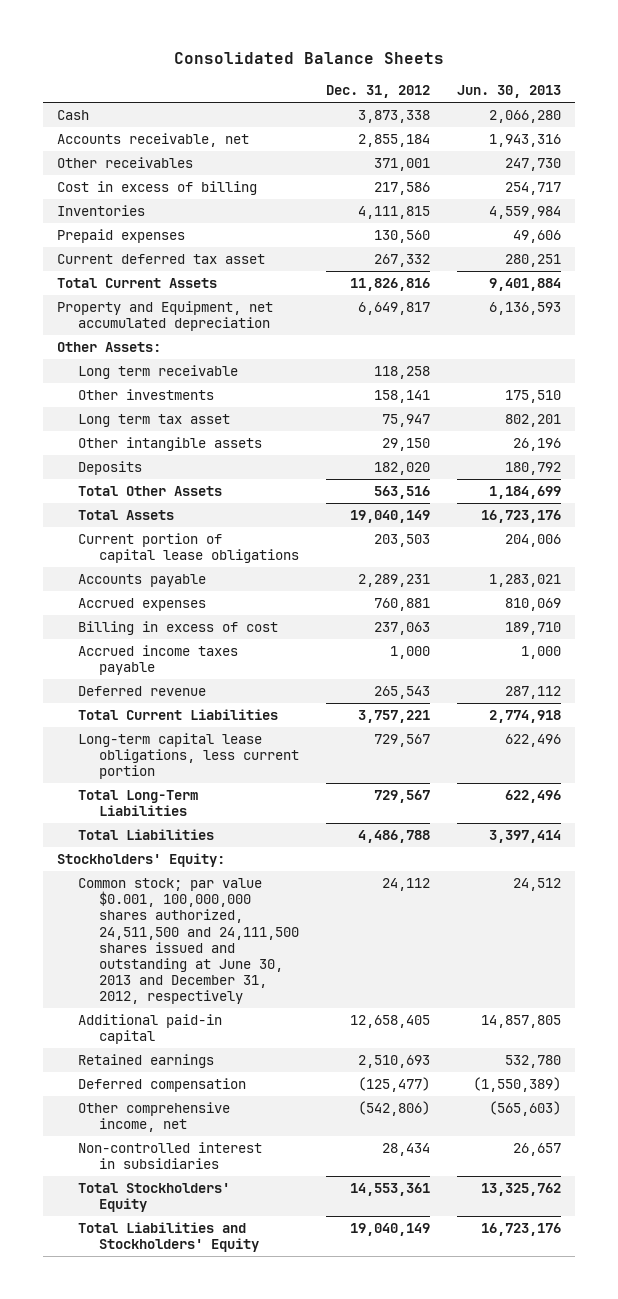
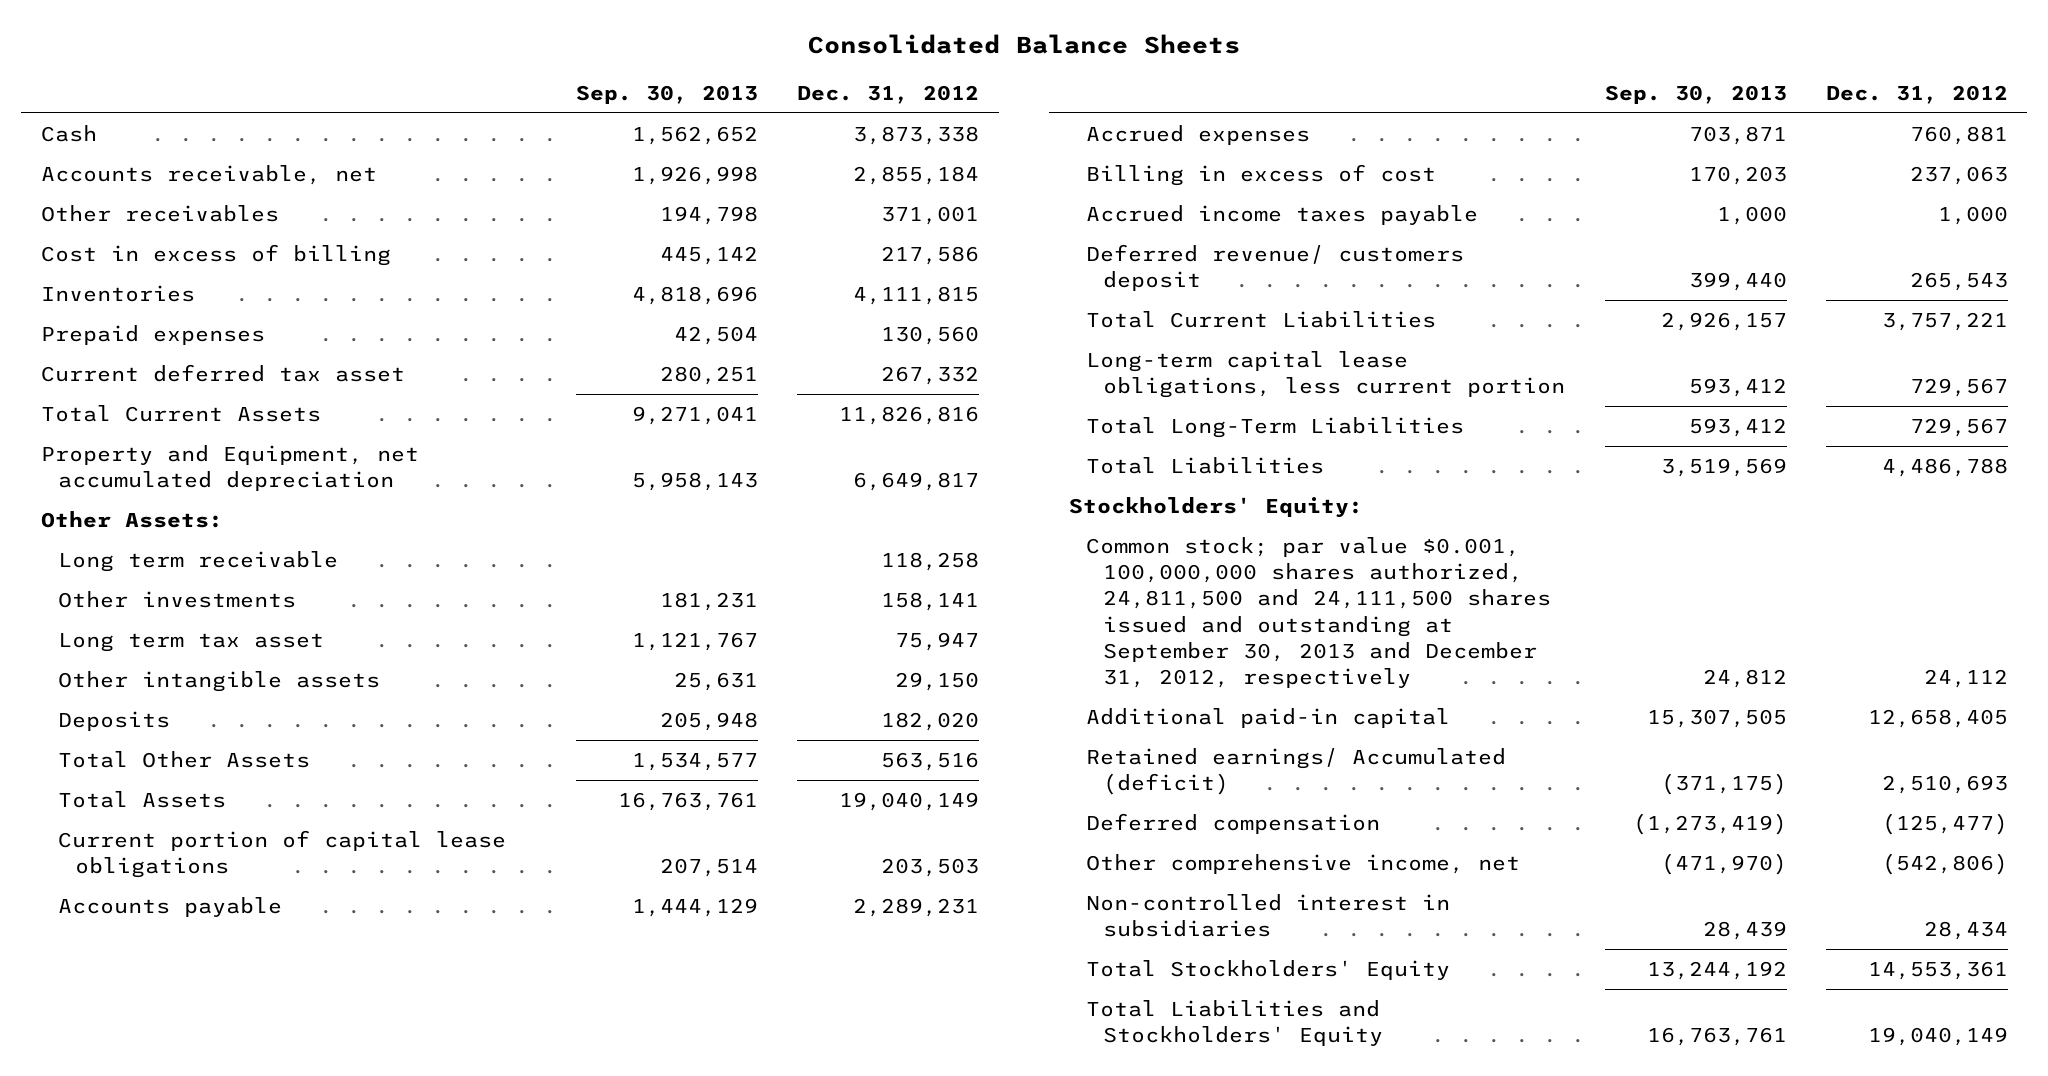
- | Dec. 31, 2012 | Jun. 30, 2013
+ | Sep. 30, 2013 | Dec. 31, 2012
- Deferred revenue | 265,543 | 287,112
+ Deferred revenue/ customers deposit | 399,440 | 265,543
- Common stock; par value $0.001, 100,000,000 shares authorized, 24,511,500 and 24,111,500 shares issued and outstanding at June 30, 2013 and December 31, 2012, respectively | 24,112 | 24,512
+ Common stock; par value $0.001, 100,000,000 shares authorized, 24,811,500 and 24,111,500 shares issued and outstanding at September 30, 2013 and December 31, 2012, respectively | 24,812 | 24,112
- Retained earnings | 2,510,693 | 532,780
+ Retained earnings/ Accumulated (deficit) | (371,175) | 2,510,693

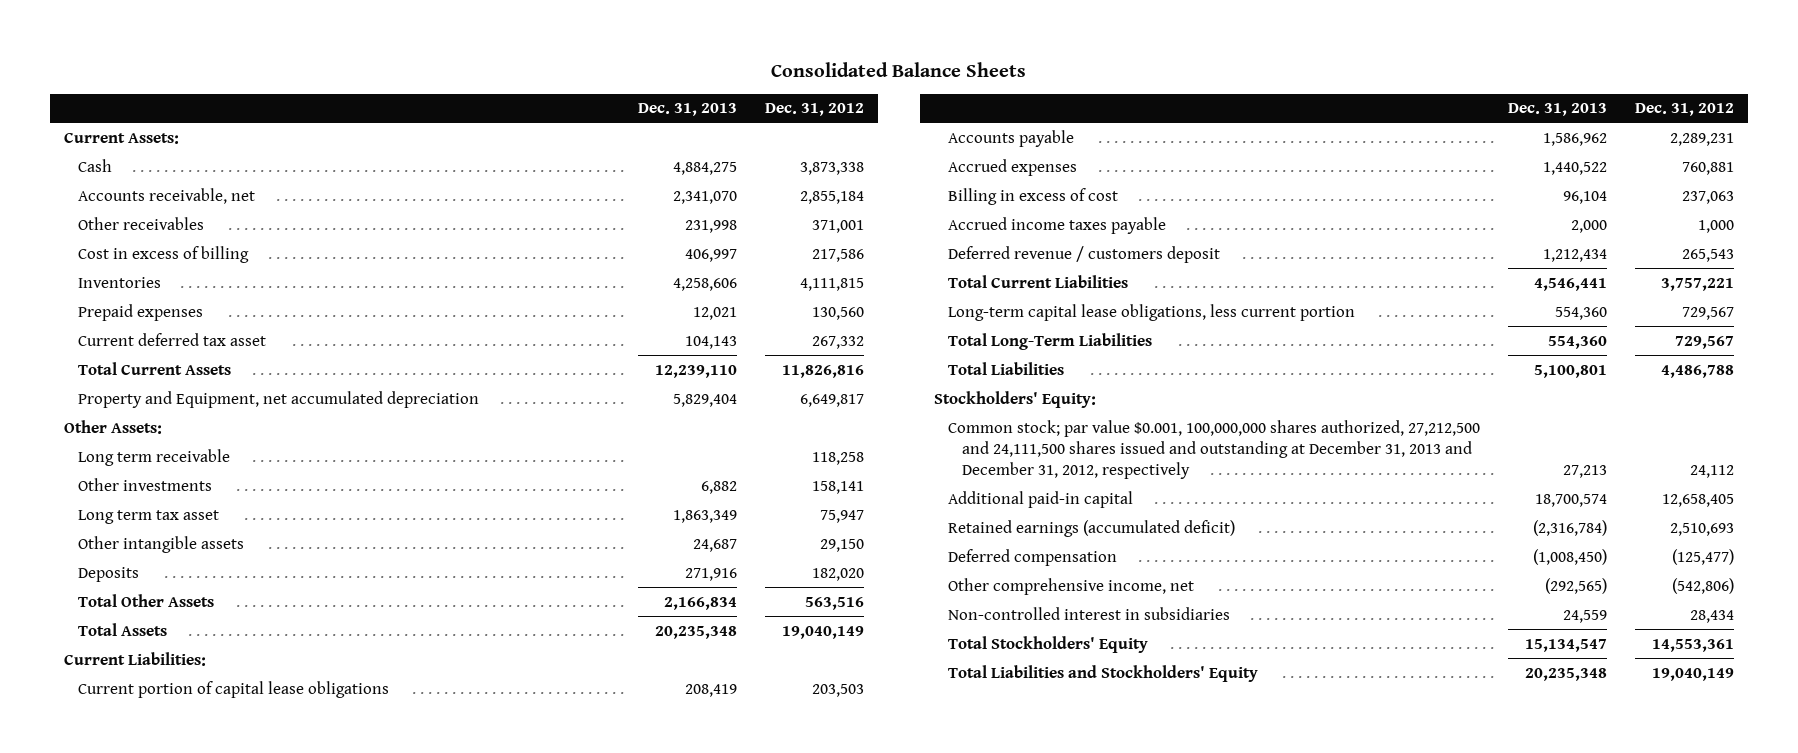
- | Sep. 30, 2013 | Dec. 31, 2012
+ | Dec. 31, 2013 | Dec. 31, 2012
+ Current Assets:
+ Current Liabilities:
- Deferred revenue/ customers deposit | 399,440 | 265,543
+ Deferred revenue / customers deposit | 1,212,434 | 265,543
- Common stock; par value $0.001, 100,000,000 shares authorized, 24,811,500 and 24,111,500 shares issued and outstanding at September 30, 2013 and December 31, 2012, respectively | 24,812 | 24,112
+ Common stock; par value $0.001, 100,000,000 shares authorized, 27,212,500 and 24,111,500 shares issued and outstanding at December 31, 2013 and December 31, 2012, respectively | 27,213 | 24,112
- Retained earnings/ Accumulated (deficit) | (371,175) | 2,510,693
+ Retained earnings (accumulated deficit) | (2,316,784) | 2,510,693

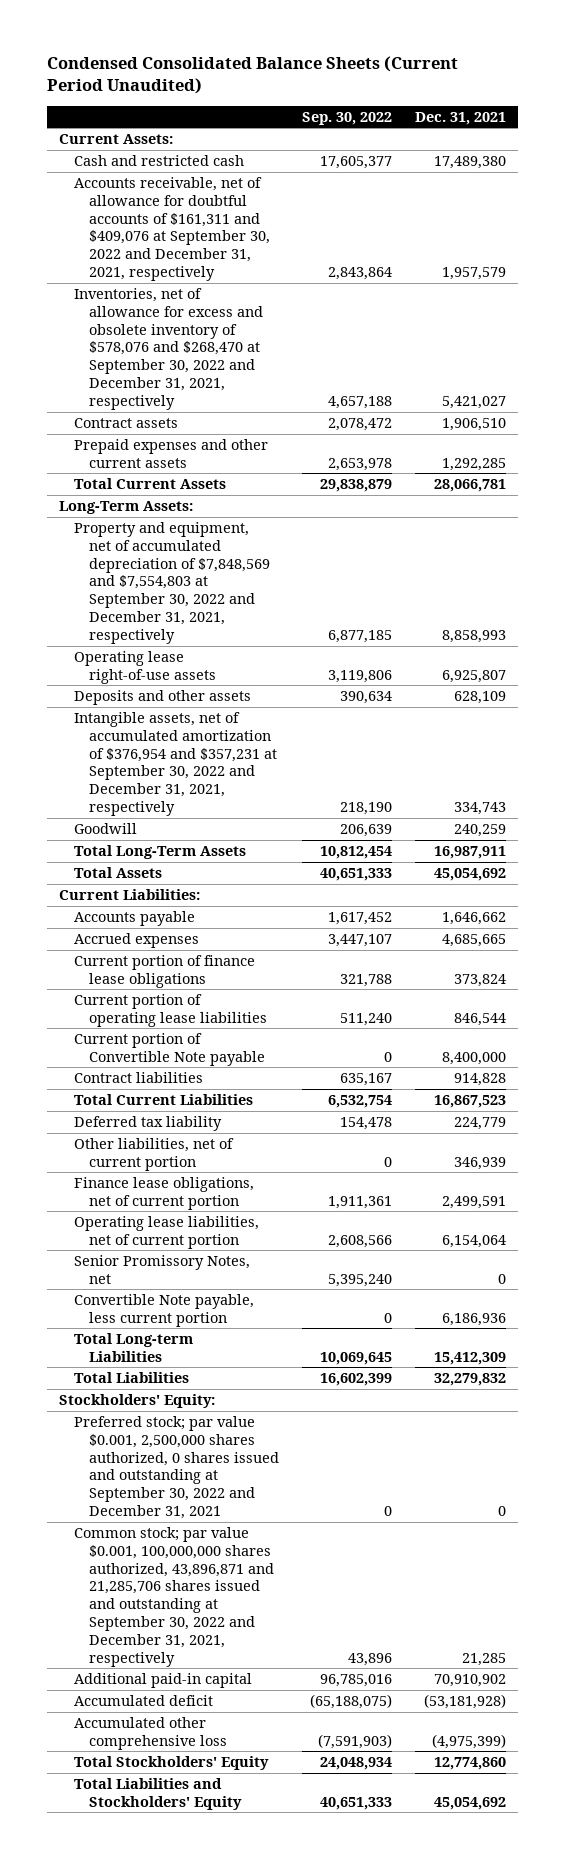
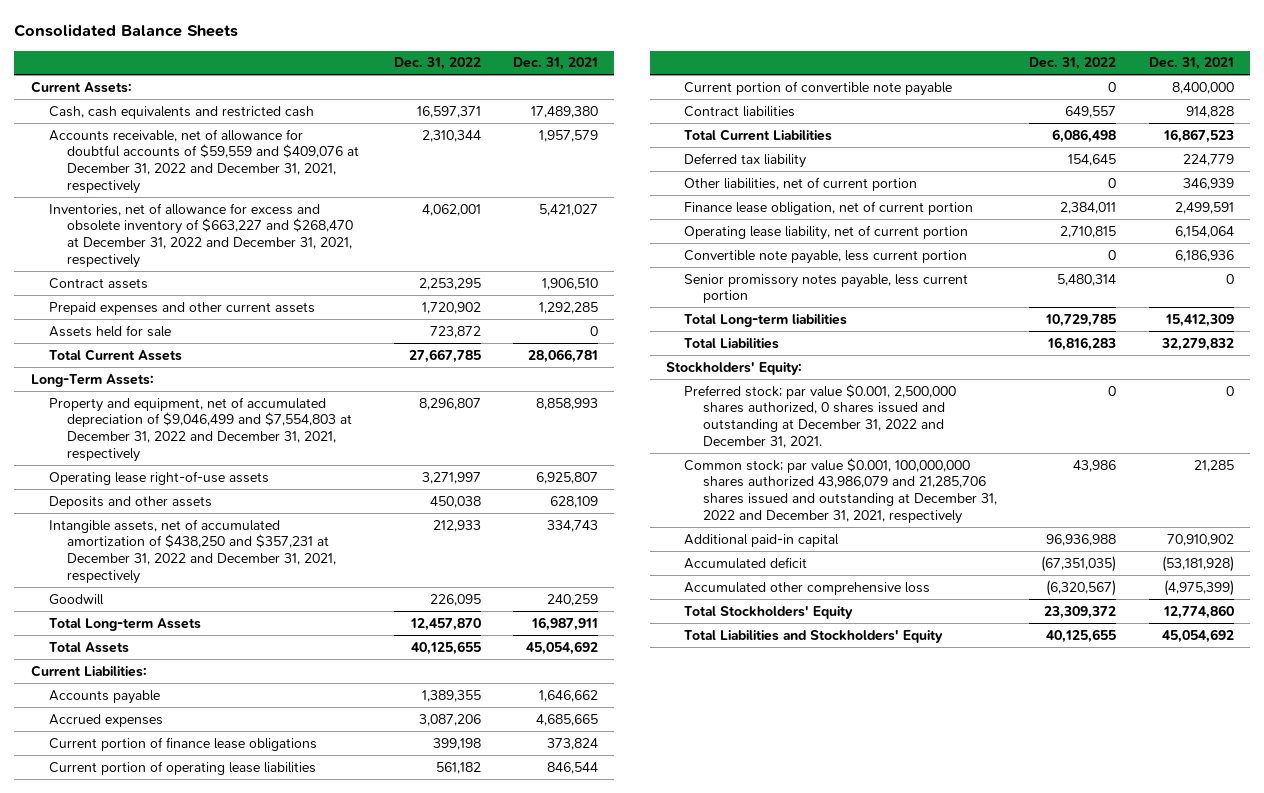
- Condensed Consolidated Balance Sheets (Current Period Unaudited)
+ Consolidated Balance Sheets
- | Sep. 30, 2022 | Dec. 31, 2021
+ | Dec. 31, 2022 | Dec. 31, 2021
- Cash and restricted cash | 17,605,377 | 17,489,380
- Accounts receivable, net of allowance for doubtful accounts of $161,311 and $409,076 at September 30, 2022 and December 31, 2021, respectively | 2,843,864 | 1,957,579
- Inventories, net of allowance for excess and obsolete inventory of $578,076 and $268,470 at September 30, 2022 and December 31, 2021, respectively | 4,657,188 | 5,421,027
+ Cash, cash equivalents and restricted cash | 16,597,371 | 17,489,380
+ Accounts receivable, net of allowance for doubtful accounts of $59,559 and $409,076 at December 31, 2022 and December 31, 2021, respectively | 2,310,344 | 1,957,579
+ Inventories, net of allowance for excess and obsolete inventory of $663,227 and $268,470 at December 31, 2022 and December 31, 2021, respectively | 4,062,001 | 5,421,027
+ Assets held for sale | 723,872 | 0
- Property and equipment, net of accumulated depreciation of $7,848,569 and $7,554,803 at September 30, 2022 and December 31, 2021, respectively | 6,877,185 | 8,858,993
+ Property and equipment, net of accumulated depreciation of $9,046,499 and $7,554,803 at December 31, 2022 and December 31, 2021, respectively | 8,296,807 | 8,858,993
- Intangible assets, net of accumulated amortization of $376,954 and $357,231 at September 30, 2022 and December 31, 2021, respectively | 218,190 | 334,743
+ Intangible assets, net of accumulated amortization of $438,250 and $357,231 at December 31, 2022 and December 31, 2021, respectively | 212,933 | 334,743
- Total Long-Term Assets | 10,812,454 | 16,987,911
+ Total Long-term Assets | 12,457,870 | 16,987,911
- Current portion of Convertible Note payable | 0 | 8,400,000
+ Current portion of convertible note payable | 0 | 8,400,000
- Finance lease obligations, net of current portion | 1,911,361 | 2,499,591
- Operating lease liabilities, net of current portion | 2,608,566 | 6,154,064
- Senior Promissory Notes, net | 5,395,240 | 0
- Convertible Note payable, less current portion | 0 | 6,186,936
- Total Long-term Liabilities | 10,069,645 | 15,412,309
+ Finance lease obligation, net of current portion | 2,384,011 | 2,499,591
+ Operating lease liability, net of current portion | 2,710,815 | 6,154,064
+ Convertible note payable, less current portion | 0 | 6,186,936
+ Senior promissory notes payable, less current portion | 5,480,314 | 0
+ Total Long-term liabilities | 10,729,785 | 15,412,309
- Preferred stock; par value $0.001, 2,500,000 shares authorized, 0 shares issued and outstanding at September 30, 2022 and December 31, 2021 | 0 | 0
- Common stock; par value $0.001, 100,000,000 shares authorized, 43,896,871 and 21,285,706 shares issued and outstanding at September 30, 2022 and December 31, 2021, respectively | 43,896 | 21,285
+ Preferred stock; par value $0.001, 2,500,000 shares authorized, 0 shares issued and outstanding at December 31, 2022 and December 31, 2021. | 0 | 0
+ Common stock; par value $0.001, 100,000,000 shares authorized 43,986,079 and 21,285,706 shares issued and outstanding at December 31, 2022 and December 31, 2021, respectively | 43,986 | 21,285

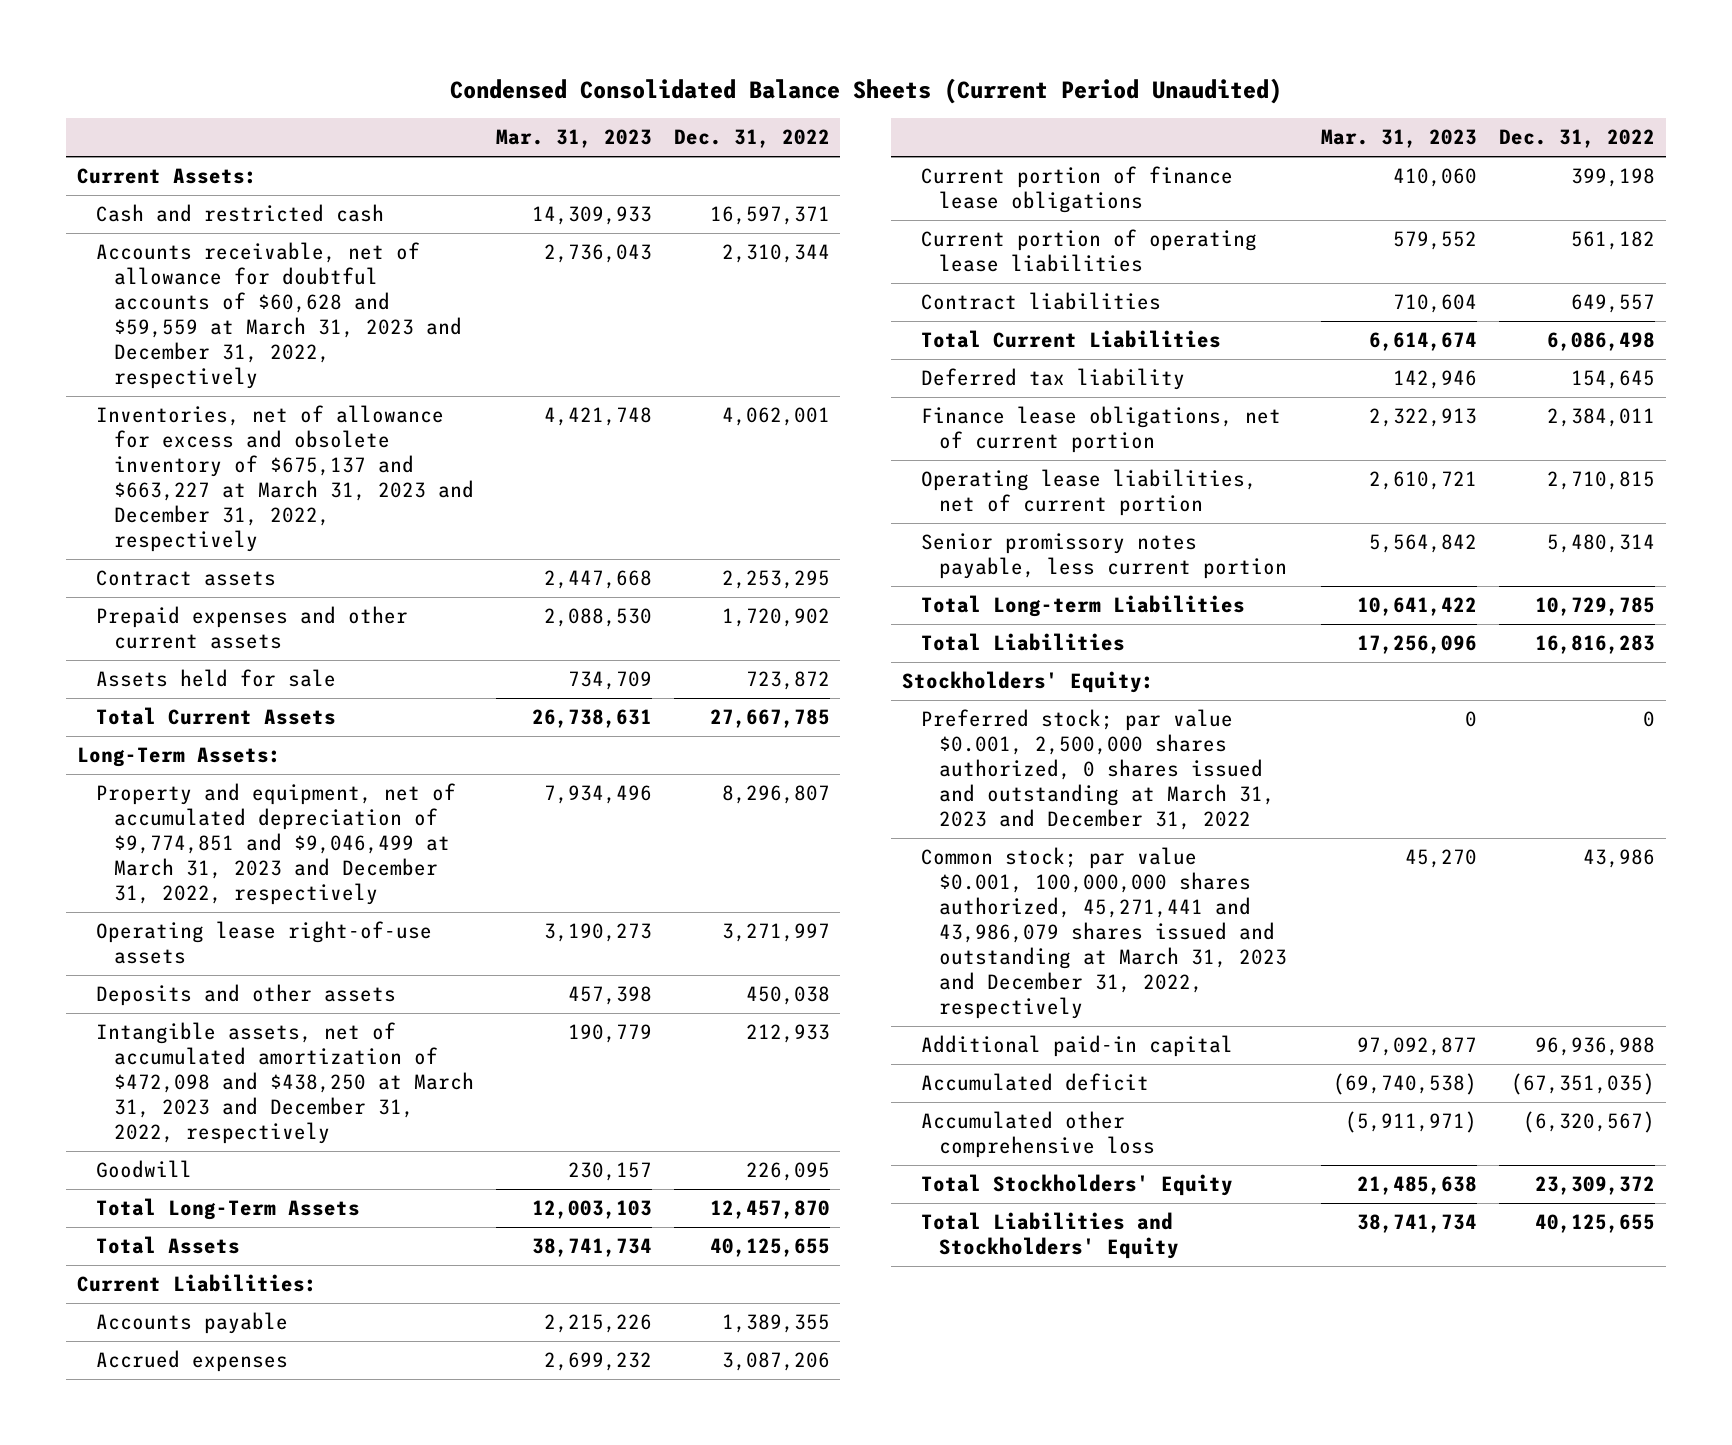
- Consolidated Balance Sheets
+ Condensed Consolidated Balance Sheets (Current Period Unaudited)
- | Dec. 31, 2022 | Dec. 31, 2021
+ | Mar. 31, 2023 | Dec. 31, 2022
- Cash, cash equivalents and restricted cash | 16,597,371 | 17,489,380
- Accounts receivable, net of allowance for doubtful accounts of $59,559 and $409,076 at December 31, 2022 and December 31, 2021, respectively | 2,310,344 | 1,957,579
- Inventories, net of allowance for excess and obsolete inventory of $663,227 and $268,470 at December 31, 2022 and December 31, 2021, respectively | 4,062,001 | 5,421,027
+ Cash and restricted cash | 14,309,933 | 16,597,371
+ Accounts receivable, net of allowance for doubtful accounts of $60,628 and $59,559 at March 31, 2023 and December 31, 2022, respectively | 2,736,043 | 2,310,344
+ Inventories, net of allowance for excess and obsolete inventory of $675,137 and $663,227 at March 31, 2023 and December 31, 2022, respectively | 4,421,748 | 4,062,001
- Property and equipment, net of accumulated depreciation of $9,046,499 and $7,554,803 at December 31, 2022 and December 31, 2021, respectively | 8,296,807 | 8,858,993
+ Property and equipment, net of accumulated depreciation of $9,774,851 and $9,046,499 at March 31, 2023 and December 31, 2022, respectively | 7,934,496 | 8,296,807
- Intangible assets, net of accumulated amortization of $438,250 and $357,231 at December 31, 2022 and December 31, 2021, respectively | 212,933 | 334,743
+ Intangible assets, net of accumulated amortization of $472,098 and $438,250 at March 31, 2023 and December 31, 2022, respectively | 190,779 | 212,933
- Total Long-term Assets | 12,457,870 | 16,987,911
+ Total Long-Term Assets | 12,003,103 | 12,457,870
- Current portion of convertible note payable | 0 | 8,400,000
- Other liabilities, net of current portion | 0 | 346,939
- Finance lease obligation, net of current portion | 2,384,011 | 2,499,591
- Operating lease liability, net of current portion | 2,710,815 | 6,154,064
- Convertible note payable, less current portion | 0 | 6,186,936
+ Finance lease obligations, net of current portion | 2,322,913 | 2,384,011
+ Operating lease liabilities, net of current portion | 2,610,721 | 2,710,815
- Total Long-term liabilities | 10,729,785 | 15,412,309
+ Total Long-term Liabilities | 10,641,422 | 10,729,785
- Preferred stock; par value $0.001, 2,500,000 shares authorized, 0 shares issued and outstanding at December 31, 2022 and December 31, 2021. | 0 | 0
- Common stock; par value $0.001, 100,000,000 shares authorized 43,986,079 and 21,285,706 shares issued and outstanding at December 31, 2022 and December 31, 2021, respectively | 43,986 | 21,285
+ Preferred stock; par value $0.001, 2,500,000 shares authorized, 0 shares issued and outstanding at March 31, 2023 and December 31, 2022 | 0 | 0
+ Common stock; par value $0.001, 100,000,000 shares authorized, 45,271,441 and 43,986,079 shares issued and outstanding at March 31, 2023 and December 31, 2022, respectively | 45,270 | 43,986

